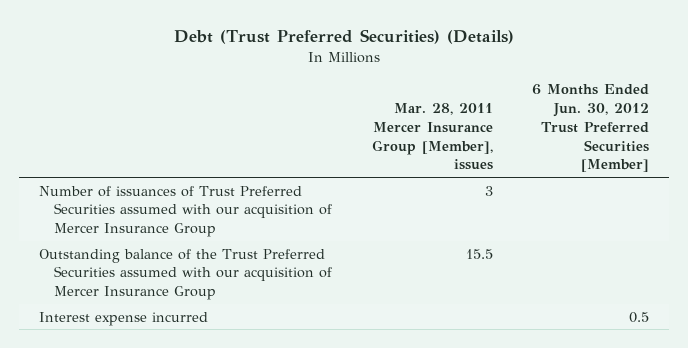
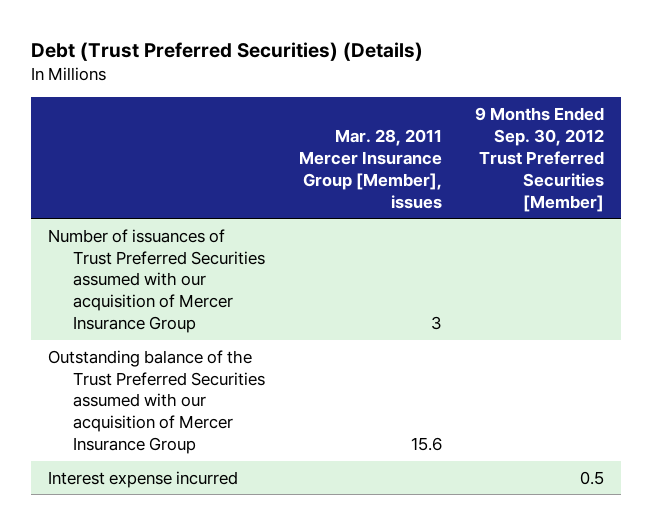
- | Mar. 28, 2011 Mercer Insurance Group [Member], issues | 6 Months Ended Jun. 30, 2012 Trust Preferred Securities [Member]
+ | Mar. 28, 2011 Mercer Insurance Group [Member], issues | 9 Months Ended Sep. 30, 2012 Trust Preferred Securities [Member]
- Outstanding balance of the Trust Preferred Securities assumed with our acquisition of Mercer Insurance Group | 15.5 |
+ Outstanding balance of the Trust Preferred Securities assumed with our acquisition of Mercer Insurance Group | 15.6 |

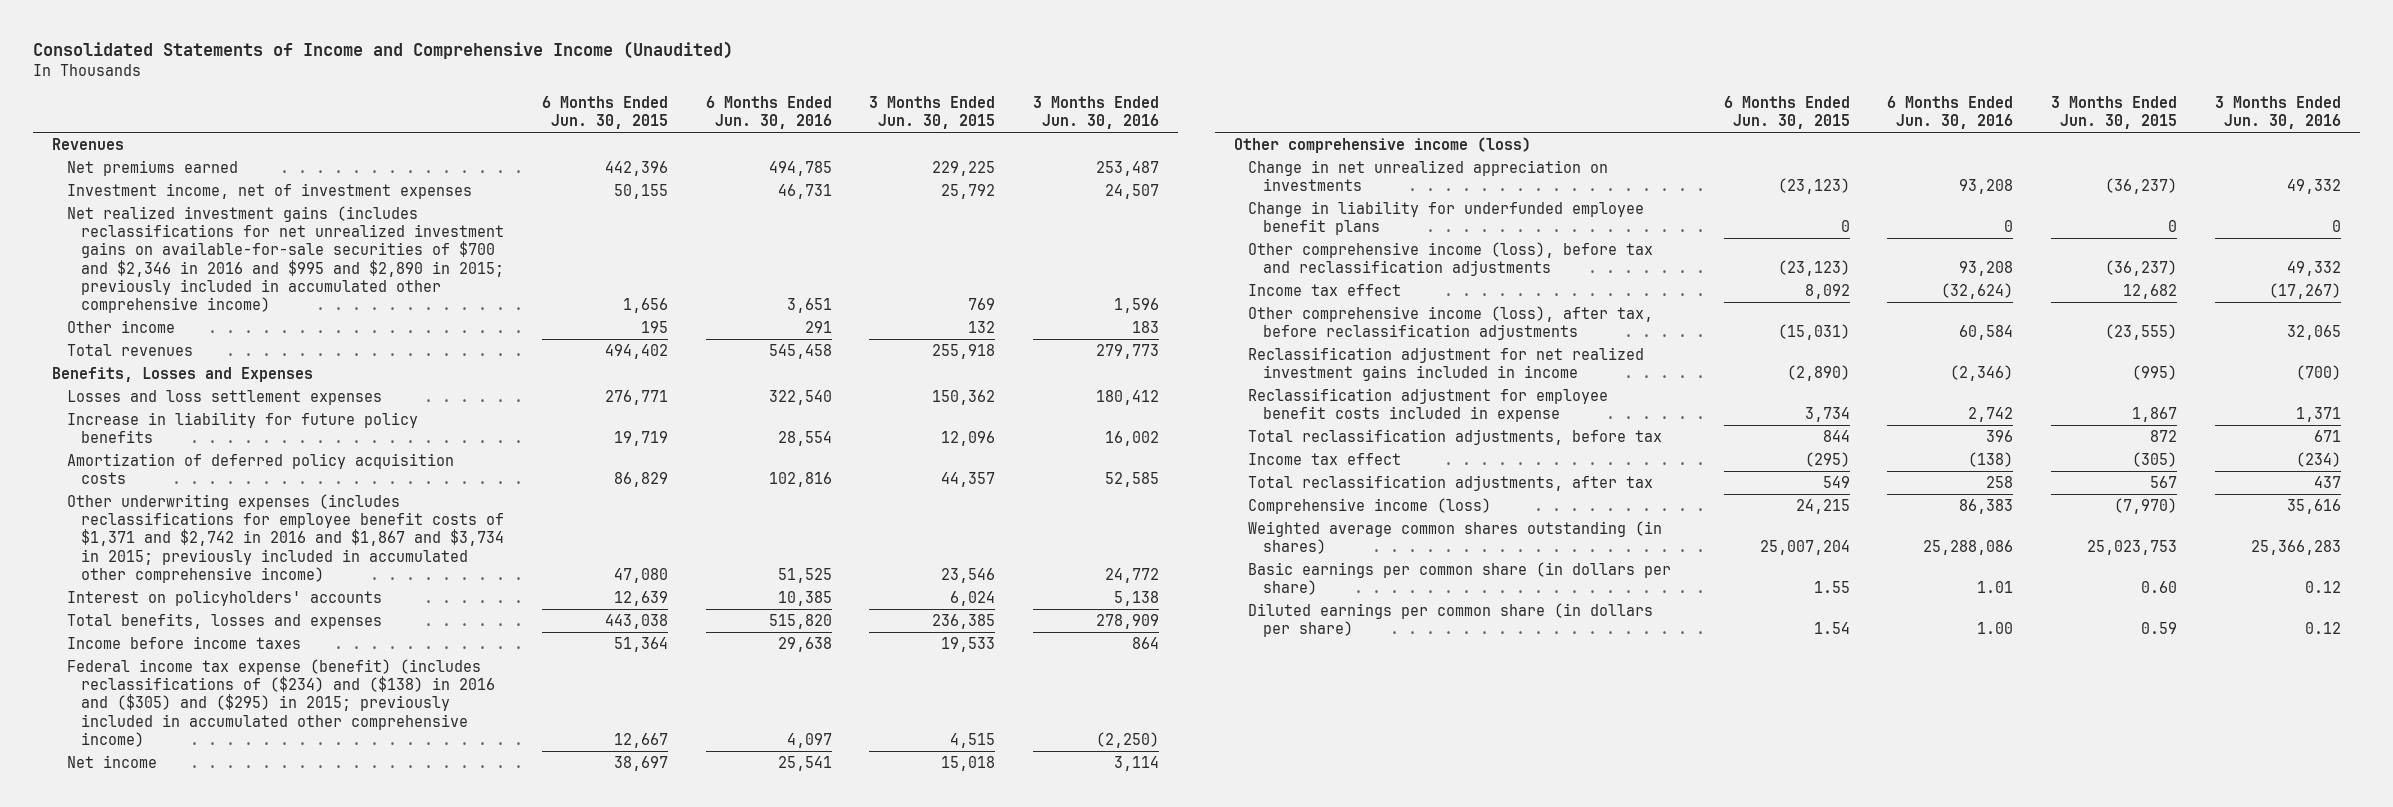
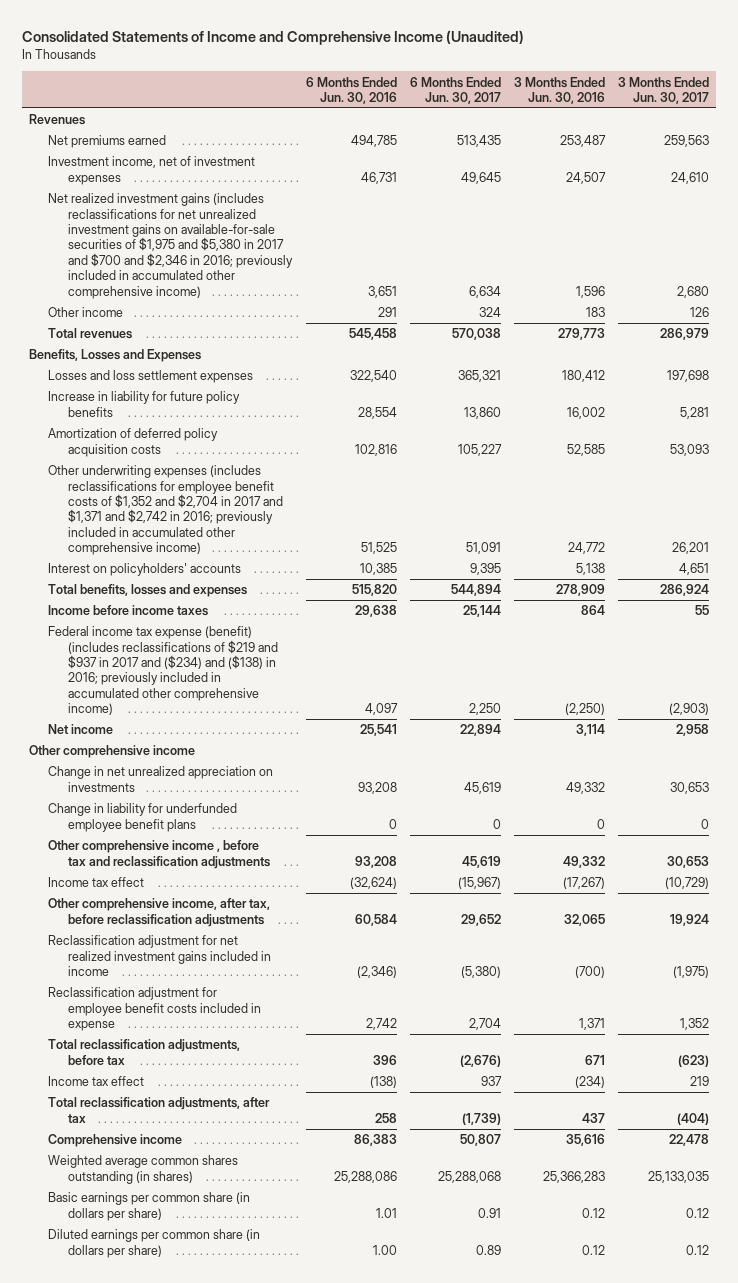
- | 6 Months Ended Jun. 30, 2015 | 6 Months Ended Jun. 30, 2016 | 3 Months Ended Jun. 30, 2015 | 3 Months Ended Jun. 30, 2016
+ | 6 Months Ended Jun. 30, 2016 | 6 Months Ended Jun. 30, 2017 | 3 Months Ended Jun. 30, 2016 | 3 Months Ended Jun. 30, 2017
- Net realized investment gains (includes reclassifications for net unrealized investment gains on available-for-sale securities of $700 and $2,346 in 2016 and $995 and $2,890 in 2015; previously included in accumulated other comprehensive income) | 1,656 | 3,651 | 769 | 1,596
+ Net realized investment gains (includes reclassifications for net unrealized investment gains on available-for-sale securities of $1,975 and $5,380 in 2017 and $700 and $2,346 in 2016; previously included in accumulated other comprehensive income) | 3,651 | 6,634 | 1,596 | 2,680
- Other underwriting expenses (includes reclassifications for employee benefit costs of $1,371 and $2,742 in 2016 and $1,867 and $3,734 in 2015; previously included in accumulated other comprehensive income) | 47,080 | 51,525 | 23,546 | 24,772
+ Other underwriting expenses (includes reclassifications for employee benefit costs of $1,352 and $2,704 in 2017 and $1,371 and $2,742 in 2016; previously included in accumulated other comprehensive income) | 51,525 | 51,091 | 24,772 | 26,201
- Federal income tax expense (benefit) (includes reclassifications of ($234) and ($138) in 2016 and ($305) and ($295) in 2015; previously included in accumulated other comprehensive income) | 12,667 | 4,097 | 4,515 | (2,250)
+ Federal income tax expense (benefit) (includes reclassifications of $219 and $937 in 2017 and ($234) and ($138) in 2016; previously included in accumulated other comprehensive income) | 4,097 | 2,250 | (2,250) | (2,903)
- Other comprehensive income (loss)
+ Other comprehensive income
- Other comprehensive income (loss), before tax and reclassification adjustments | (23,123) | 93,208 | (36,237) | 49,332
+ Other comprehensive income , before tax and reclassification adjustments | 93,208 | 45,619 | 49,332 | 30,653
- Other comprehensive income (loss), after tax, before reclassification adjustments | (15,031) | 60,584 | (23,555) | 32,065
+ Other comprehensive income, after tax, before reclassification adjustments | 60,584 | 29,652 | 32,065 | 19,924
- Comprehensive income (loss) | 24,215 | 86,383 | (7,970) | 35,616
+ Comprehensive income | 86,383 | 50,807 | 35,616 | 22,478

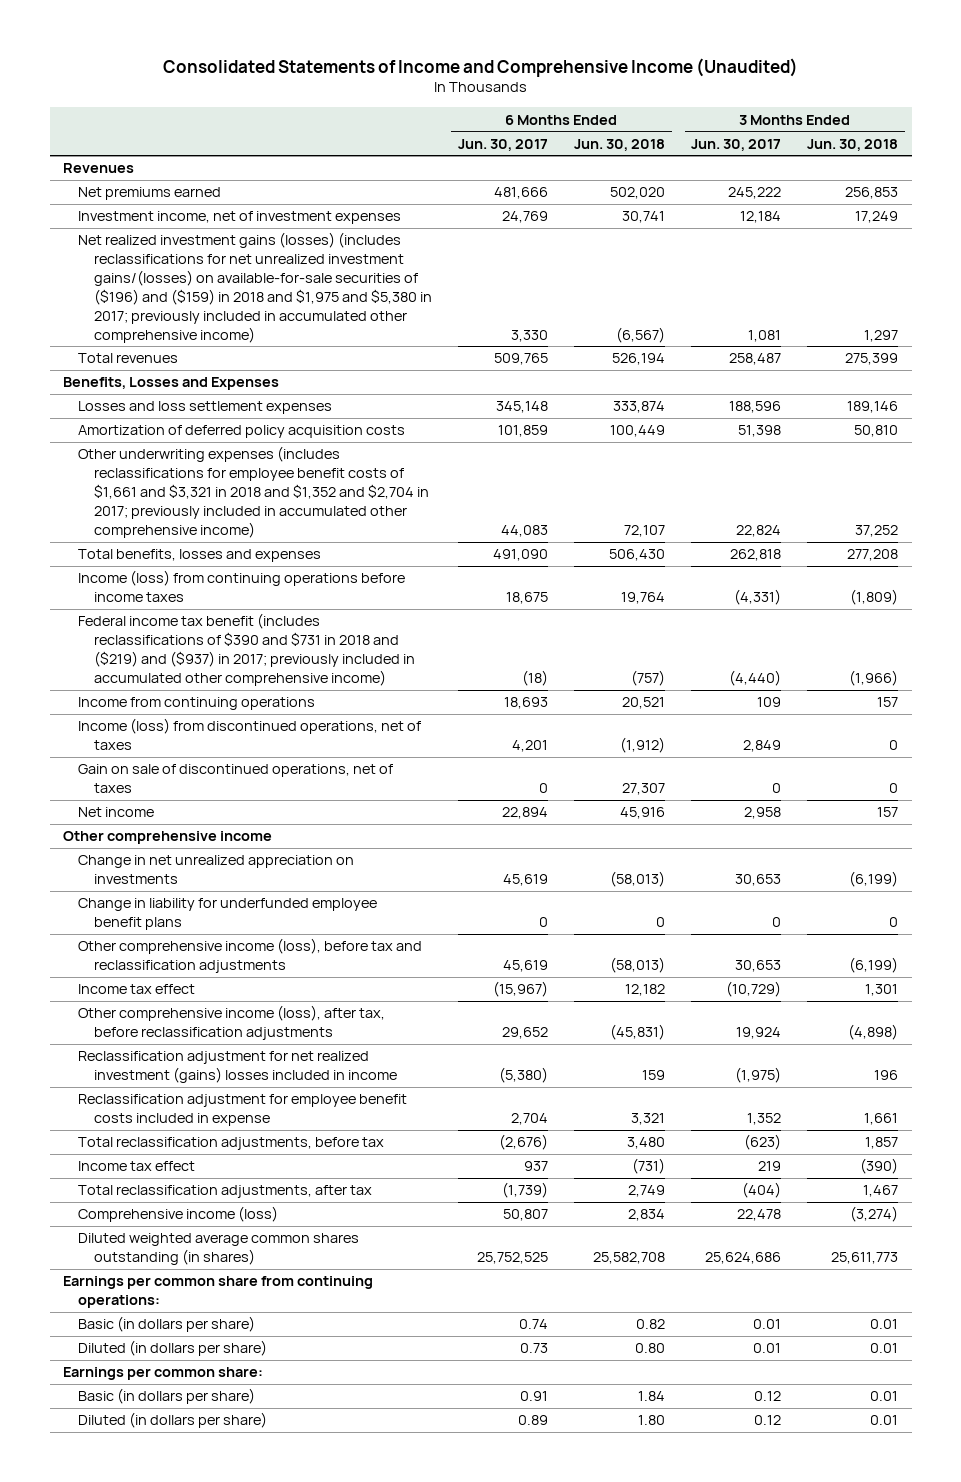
- | 6 Months Ended Jun. 30, 2016 | 6 Months Ended Jun. 30, 2017 | 3 Months Ended Jun. 30, 2016 | 3 Months Ended Jun. 30, 2017
+ | 6 Months Ended Jun. 30, 2017 | 6 Months Ended Jun. 30, 2018 | 3 Months Ended Jun. 30, 2017 | 3 Months Ended Jun. 30, 2018
- Net premiums earned | 494,785 | 513,435 | 253,487 | 259,563
- Investment income, net of investment expenses | 46,731 | 49,645 | 24,507 | 24,610
- Net realized investment gains (includes reclassifications for net unrealized investment gains on available-for-sale securities of $1,975 and $5,380 in 2017 and $700 and $2,346 in 2016; previously included in accumulated other comprehensive income) | 3,651 | 6,634 | 1,596 | 2,680
- Other income | 291 | 324 | 183 | 126
- Total revenues | 545,458 | 570,038 | 279,773 | 286,979
+ Net premiums earned | 481,666 | 502,020 | 245,222 | 256,853
+ Investment income, net of investment expenses | 24,769 | 30,741 | 12,184 | 17,249
+ Net realized investment gains (losses) (includes reclassifications for net unrealized investment gains/(losses) on available-for-sale securities of ($196) and ($159) in 2018 and $1,975 and $5,380 in 2017; previously included in accumulated other comprehensive income) | 3,330 | (6,567) | 1,081 | 1,297
+ Total revenues | 509,765 | 526,194 | 258,487 | 275,399
- Losses and loss settlement expenses | 322,540 | 365,321 | 180,412 | 197,698
- Increase in liability for future policy benefits | 28,554 | 13,860 | 16,002 | 5,281
- Amortization of deferred policy acquisition costs | 102,816 | 105,227 | 52,585 | 53,093
- Other underwriting expenses (includes reclassifications for employee benefit costs of $1,352 and $2,704 in 2017 and $1,371 and $2,742 in 2016; previously included in accumulated other comprehensive income) | 51,525 | 51,091 | 24,772 | 26,201
- Interest on policyholders' accounts | 10,385 | 9,395 | 5,138 | 4,651
- Total benefits, losses and expenses | 515,820 | 544,894 | 278,909 | 286,924
- Income before income taxes | 29,638 | 25,144 | 864 | 55
- Federal income tax expense (benefit) (includes reclassifications of $219 and $937 in 2017 and ($234) and ($138) in 2016; previously included in accumulated other comprehensive income) | 4,097 | 2,250 | (2,250) | (2,903)
+ Losses and loss settlement expenses | 345,148 | 333,874 | 188,596 | 189,146
+ Amortization of deferred policy acquisition costs | 101,859 | 100,449 | 51,398 | 50,810
+ Other underwriting expenses (includes reclassifications for employee benefit costs of $1,661 and $3,321 in 2018 and $1,352 and $2,704 in 2017; previously included in accumulated other comprehensive income) | 44,083 | 72,107 | 22,824 | 37,252
+ Total benefits, losses and expenses | 491,090 | 506,430 | 262,818 | 277,208
+ Income (loss) from continuing operations before income taxes | 18,675 | 19,764 | (4,331) | (1,809)
+ Federal income tax benefit (includes reclassifications of $390 and $731 in 2018 and ($219) and ($937) in 2017; previously included in accumulated other comprehensive income) | (18) | (757) | (4,440) | (1,966)
+ Income from continuing operations | 18,693 | 20,521 | 109 | 157
+ Income (loss) from discontinued operations, net of taxes | 4,201 | (1,912) | 2,849 | 0
+ Gain on sale of discontinued operations, net of taxes | 0 | 27,307 | 0 | 0
- Other comprehensive income , before tax and reclassification adjustments | 93,208 | 45,619 | 49,332 | 30,653
+ Other comprehensive income (loss), before tax and reclassification adjustments | 45,619 | (58,013) | 30,653 | (6,199)
- Other comprehensive income, after tax, before reclassification adjustments | 60,584 | 29,652 | 32,065 | 19,924
- Reclassification adjustment for net realized investment gains included in income | (2,346) | (5,380) | (700) | (1,975)
+ Other comprehensive income (loss), after tax, before reclassification adjustments | 29,652 | (45,831) | 19,924 | (4,898)
+ Reclassification adjustment for net realized investment (gains) losses included in income | (5,380) | 159 | (1,975) | 196
- Comprehensive income | 86,383 | 50,807 | 35,616 | 22,478
- Weighted average common shares outstanding (in shares) | 25,288,086 | 25,288,068 | 25,366,283 | 25,133,035
- Basic earnings per common share (in dollars per share) | 1.01 | 0.91 | 0.12 | 0.12
- Diluted earnings per common share (in dollars per share) | 1.00 | 0.89 | 0.12 | 0.12
+ Comprehensive income (loss) | 50,807 | 2,834 | 22,478 | (3,274)
+ Diluted weighted average common shares outstanding (in shares) | 25,752,525 | 25,582,708 | 25,624,686 | 25,611,773
+ Earnings per common share from continuing operations:
+ Basic (in dollars per share) | 0.74 | 0.82 | 0.01 | 0.01
+ Diluted (in dollars per share) | 0.73 | 0.80 | 0.01 | 0.01
+ Earnings per common share:
+ Basic (in dollars per share) | 0.91 | 1.84 | 0.12 | 0.01
+ Diluted (in dollars per share) | 0.89 | 1.80 | 0.12 | 0.01

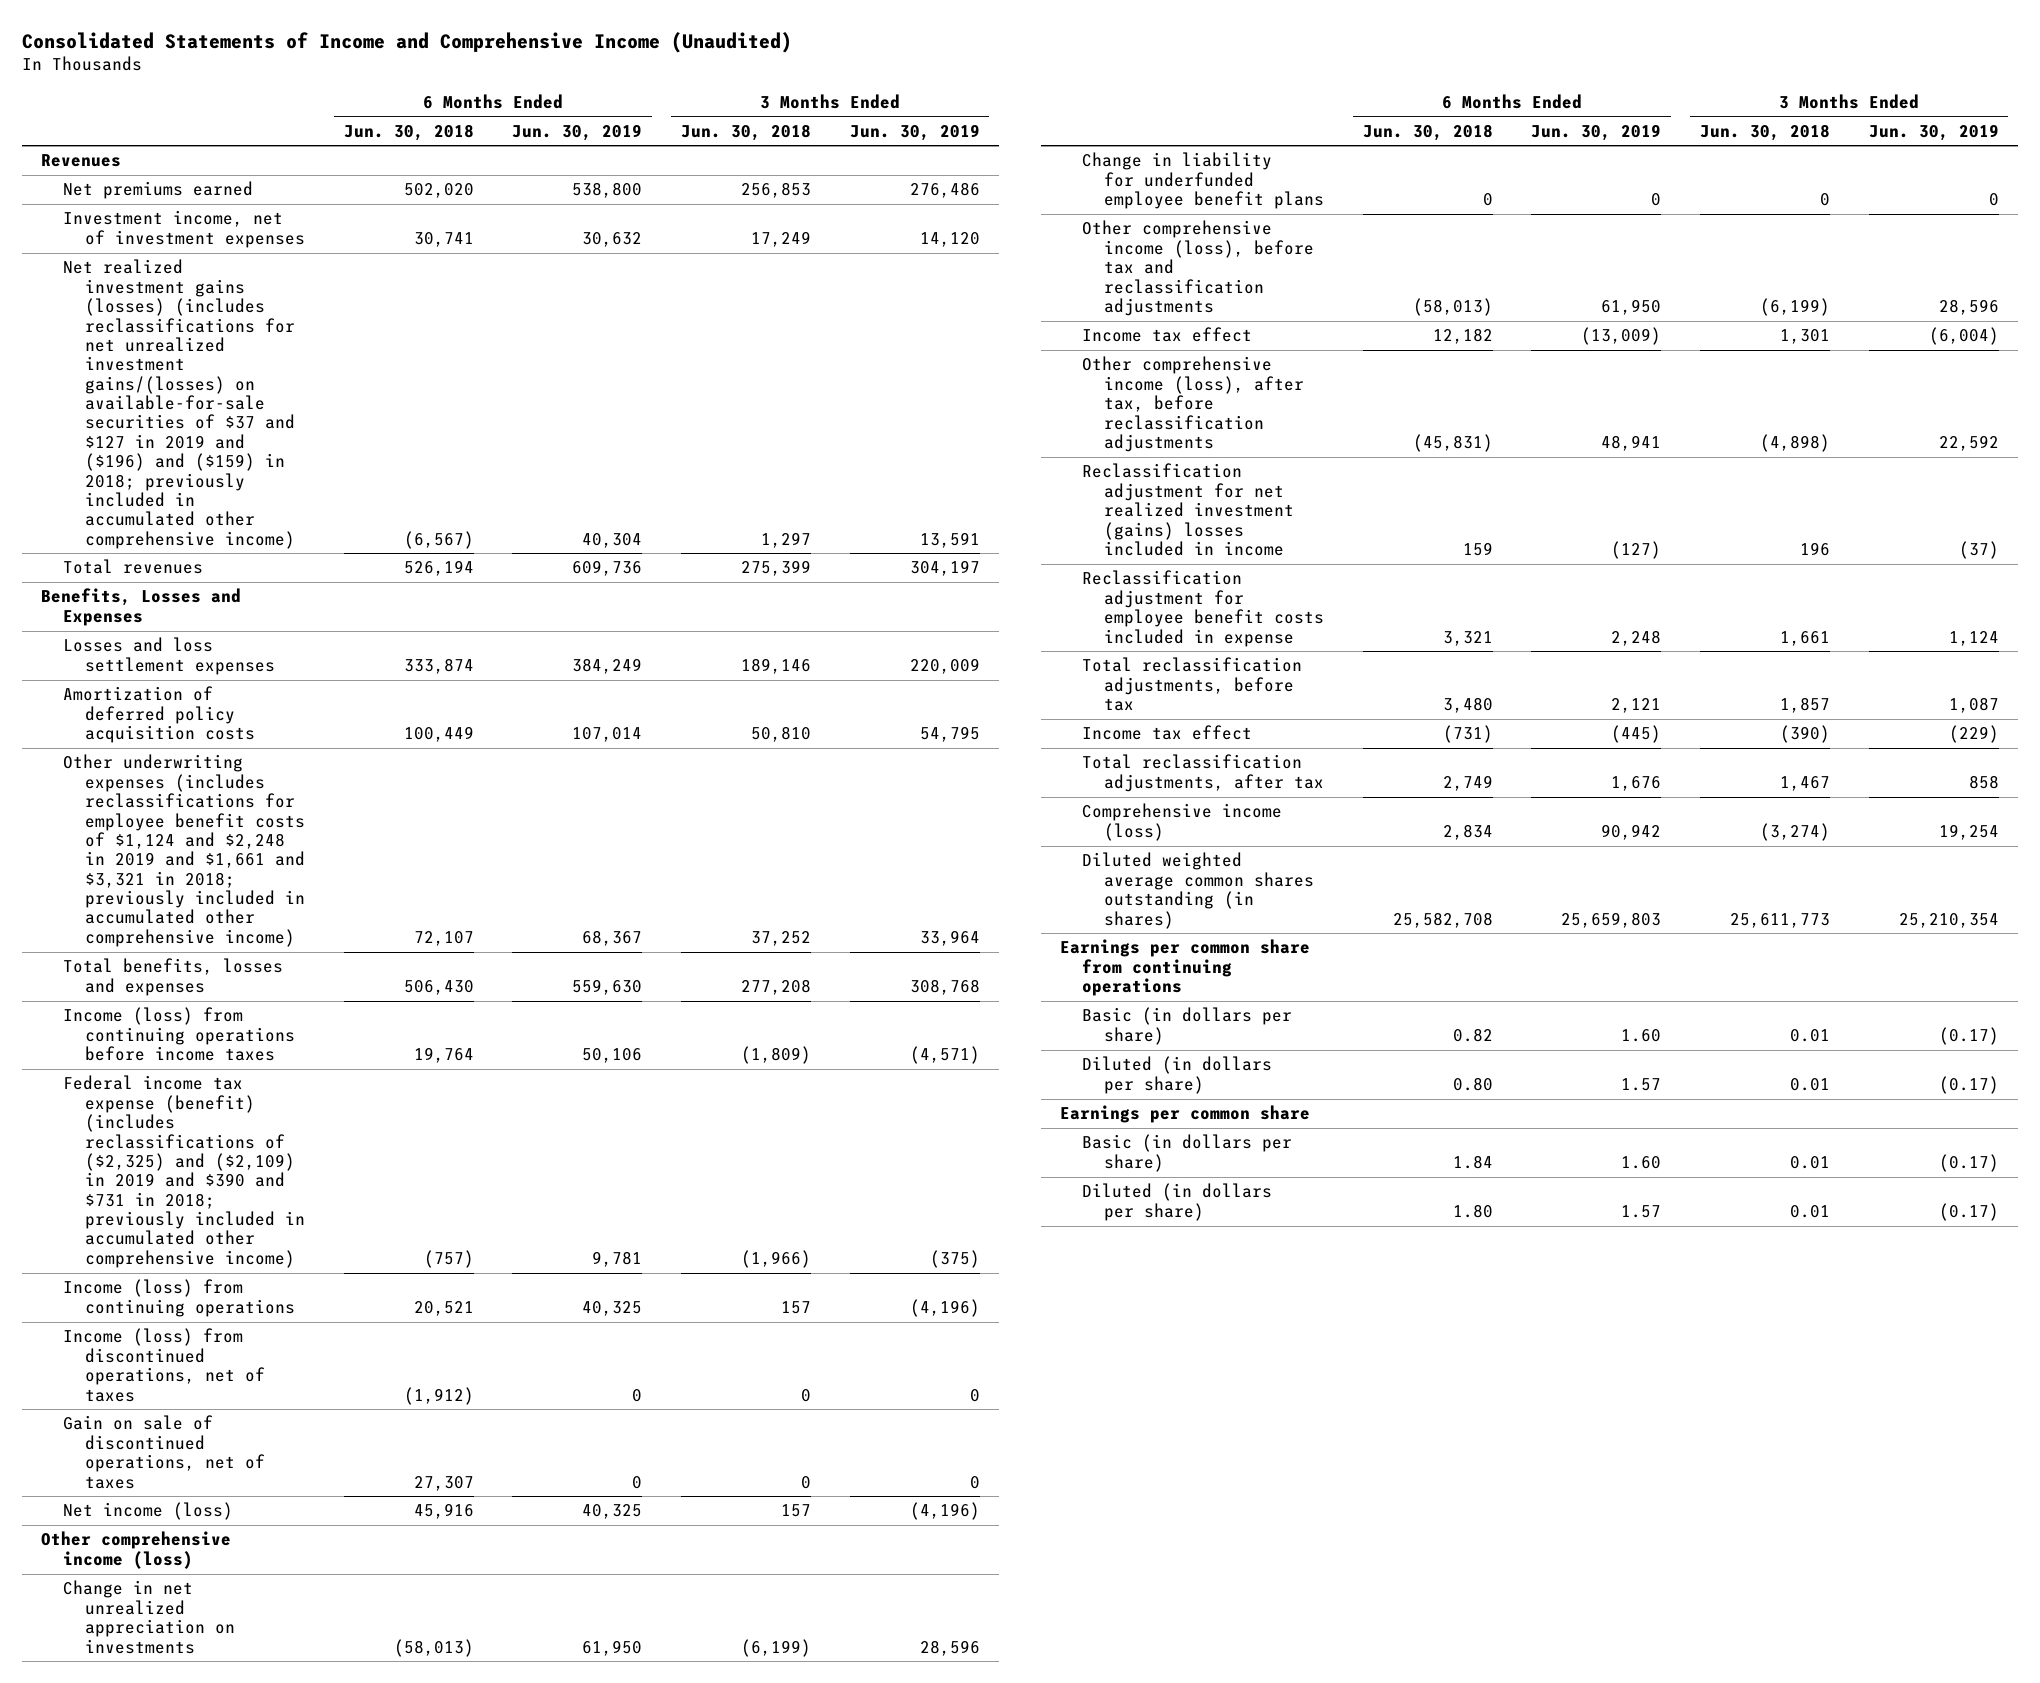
- | 6 Months Ended Jun. 30, 2017 | 6 Months Ended Jun. 30, 2018 | 3 Months Ended Jun. 30, 2017 | 3 Months Ended Jun. 30, 2018
+ | 6 Months Ended Jun. 30, 2018 | 6 Months Ended Jun. 30, 2019 | 3 Months Ended Jun. 30, 2018 | 3 Months Ended Jun. 30, 2019
- Net realized investment gains (losses) (includes reclassifications for net unrealized investment gains/(losses) on available-for-sale securities of ($196) and ($159) in 2018 and $1,975 and $5,380 in 2017; previously included in accumulated other comprehensive income) | 3,330 | (6,567) | 1,081 | 1,297
+ Net realized investment gains (losses) (includes reclassifications for net unrealized investment gains/(losses) on available-for-sale securities of $37 and $127 in 2019 and ($196) and ($159) in 2018; previously included in accumulated other comprehensive income) | (6,567) | 40,304 | 1,297 | 13,591
- Other underwriting expenses (includes reclassifications for employee benefit costs of $1,661 and $3,321 in 2018 and $1,352 and $2,704 in 2017; previously included in accumulated other comprehensive income) | 44,083 | 72,107 | 22,824 | 37,252
+ Other underwriting expenses (includes reclassifications for employee benefit costs of $1,124 and $2,248 in 2019 and $1,661 and $3,321 in 2018; previously included in accumulated other comprehensive income) | 72,107 | 68,367 | 37,252 | 33,964
- Federal income tax benefit (includes reclassifications of $390 and $731 in 2018 and ($219) and ($937) in 2017; previously included in accumulated other comprehensive income) | (18) | (757) | (4,440) | (1,966)
- Income from continuing operations | 18,693 | 20,521 | 109 | 157
+ Federal income tax expense (benefit) (includes reclassifications of ($2,325) and ($2,109) in 2019 and $390 and $731 in 2018; previously included in accumulated other comprehensive income) | (757) | 9,781 | (1,966) | (375)
+ Income (loss) from continuing operations | 20,521 | 40,325 | 157 | (4,196)
- Net income | 22,894 | 45,916 | 2,958 | 157
- Other comprehensive income
+ Net income (loss) | 45,916 | 40,325 | 157 | (4,196)
+ Other comprehensive income (loss)
- Earnings per common share from continuing operations:
+ Earnings per common share from continuing operations
- Earnings per common share:
+ Earnings per common share

